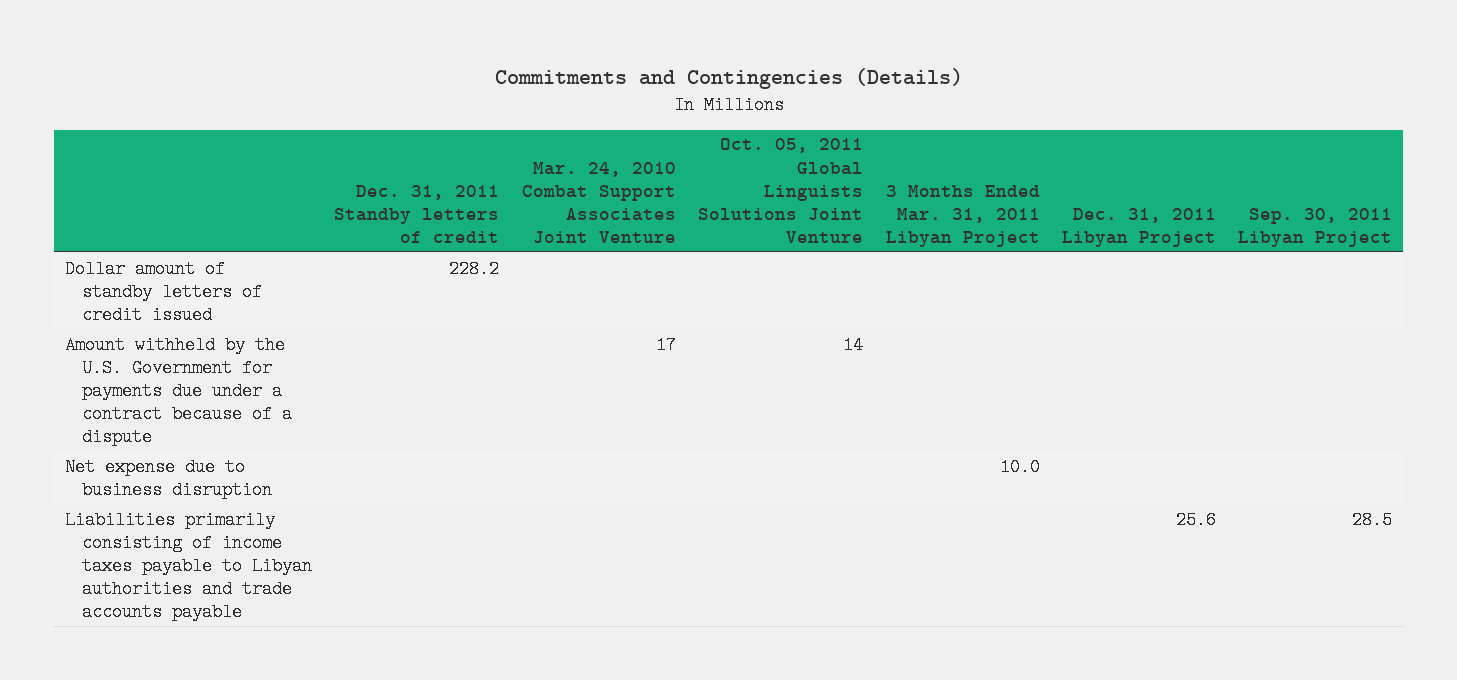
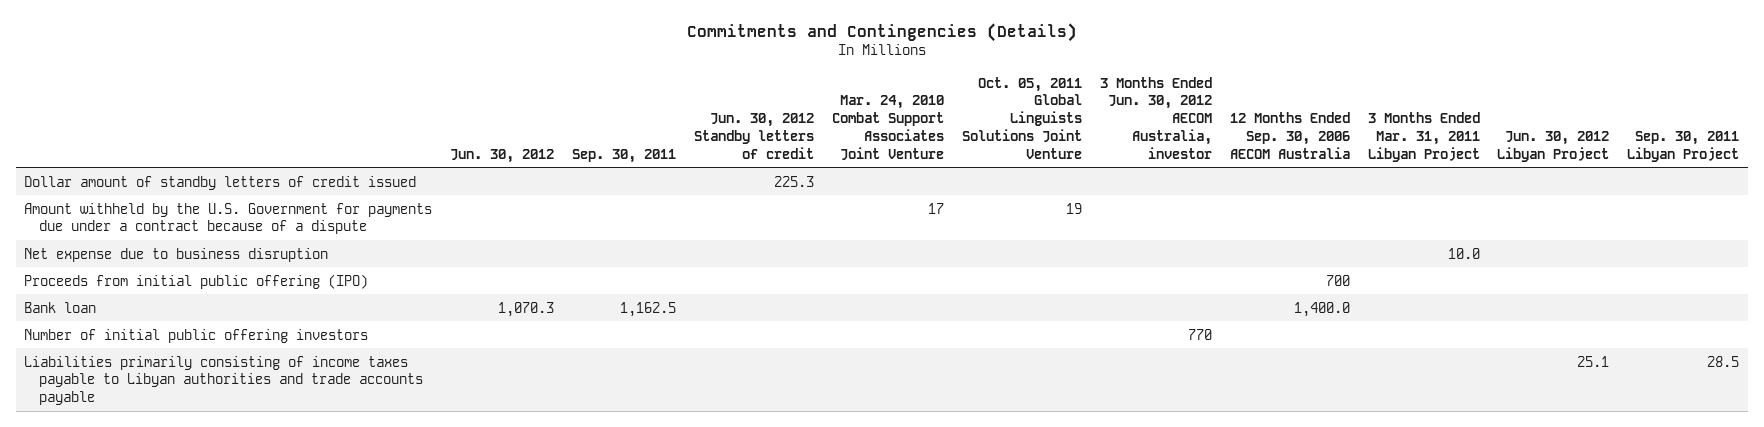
- | Dec. 31, 2011 Standby letters of credit | Mar. 24, 2010 Combat Support Associates Joint Venture | Oct. 05, 2011 Global Linguists Solutions Joint Venture | 3 Months Ended Mar. 31, 2011 Libyan Project | Dec. 31, 2011 Libyan Project | Sep. 30, 2011 Libyan Project
+ | Jun. 30, 2012 | Sep. 30, 2011 | Jun. 30, 2012 Standby letters of credit | Mar. 24, 2010 Combat Support Associates Joint Venture | Oct. 05, 2011 Global Linguists Solutions Joint Venture | 3 Months Ended Jun. 30, 2012 AECOM Australia, investor | 12 Months Ended Sep. 30, 2006 AECOM Australia | 3 Months Ended Mar. 31, 2011 Libyan Project | Jun. 30, 2012 Libyan Project | Sep. 30, 2011 Libyan Project
- Amount withheld by the U.S. Government for payments due under a contract because of a dispute | | 17 | 14 | | |
+ Amount withheld by the U.S. Government for payments due under a contract because of a dispute | | | | 17 | 19 | | | | |
+ Proceeds from initial public offering (IPO) | | | | | | | 700 | | |
+ Bank loan | 1,070.3 | 1,162.5 | | | | | 1,400.0 | | |
+ Number of initial public offering investors | | | | | | 770 | | | |

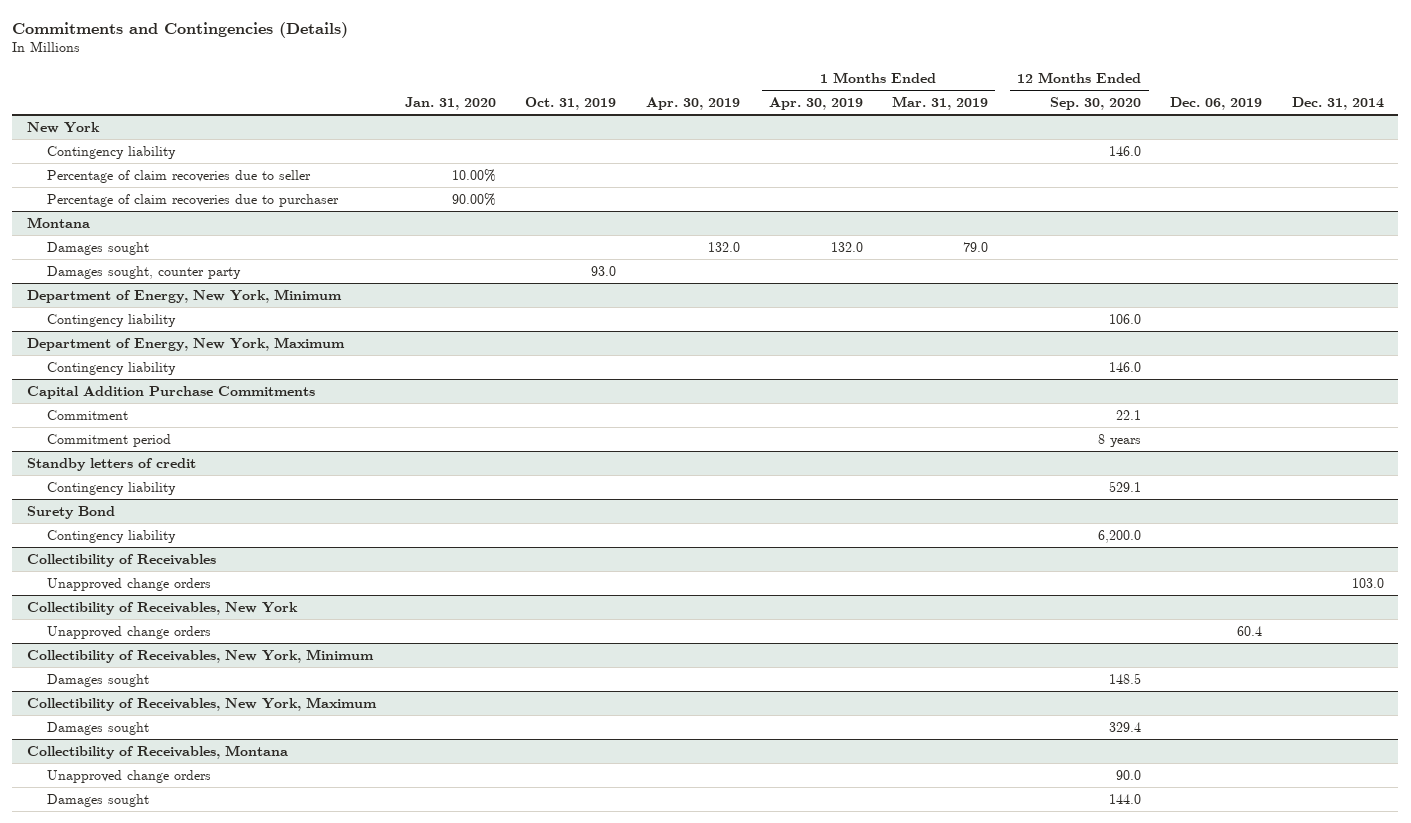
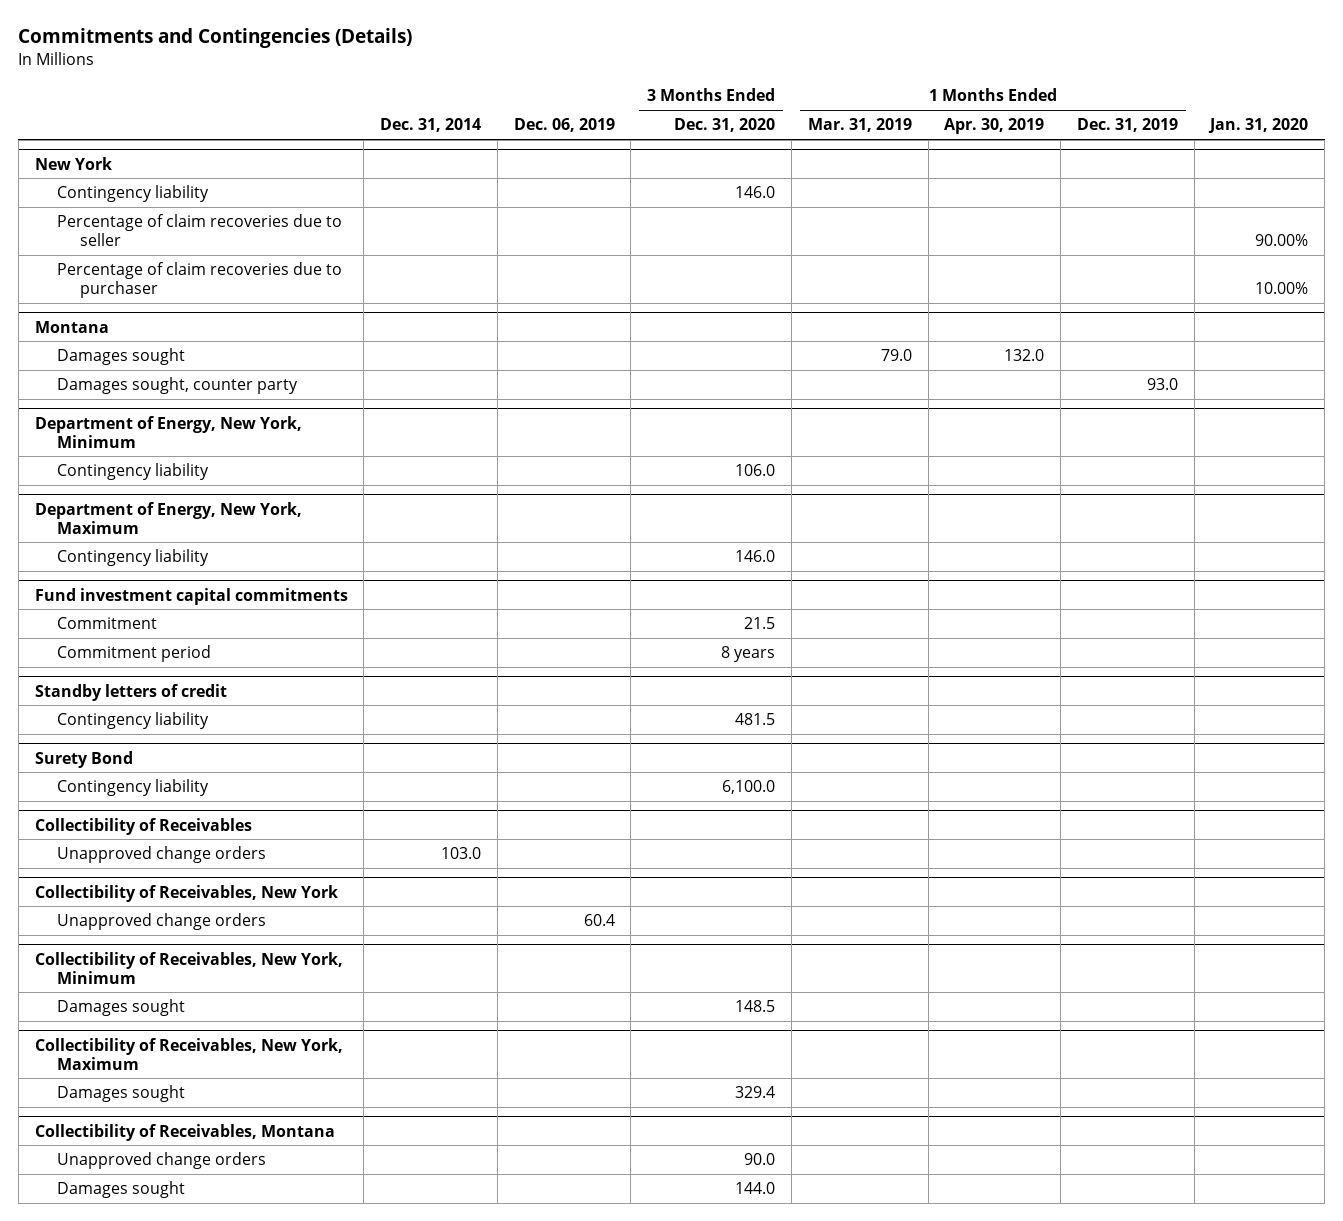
- | Jan. 31, 2020 | Oct. 31, 2019 | Apr. 30, 2019 | 1 Months Ended Apr. 30, 2019 | 1 Months Ended Mar. 31, 2019 | 12 Months Ended Sep. 30, 2020 | Dec. 06, 2019 | Dec. 31, 2014
+ | Dec. 31, 2014 | Dec. 06, 2019 | 3 Months Ended Dec. 31, 2020 | 1 Months Ended Mar. 31, 2019 | 1 Months Ended Apr. 30, 2019 | 1 Months Ended Dec. 31, 2019 | Jan. 31, 2020
@ New York
- Percentage of claim recoveries due to seller | 10.00% | | | | | | |
- Percentage of claim recoveries due to purchaser | 90.00% | | | | | | |
+ Percentage of claim recoveries due to seller | | | | | | | 90.00%
+ Percentage of claim recoveries due to purchaser | | | | | | | 10.00%
- Capital Addition Purchase Commitments
+ Fund investment capital commitments

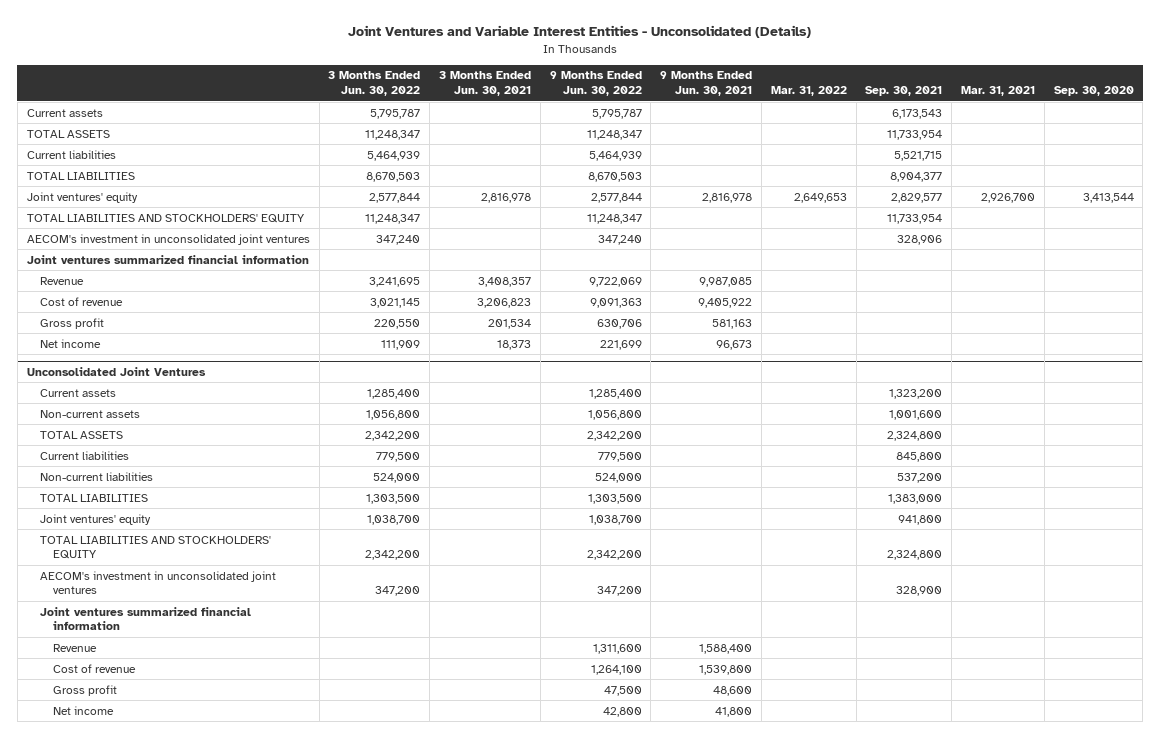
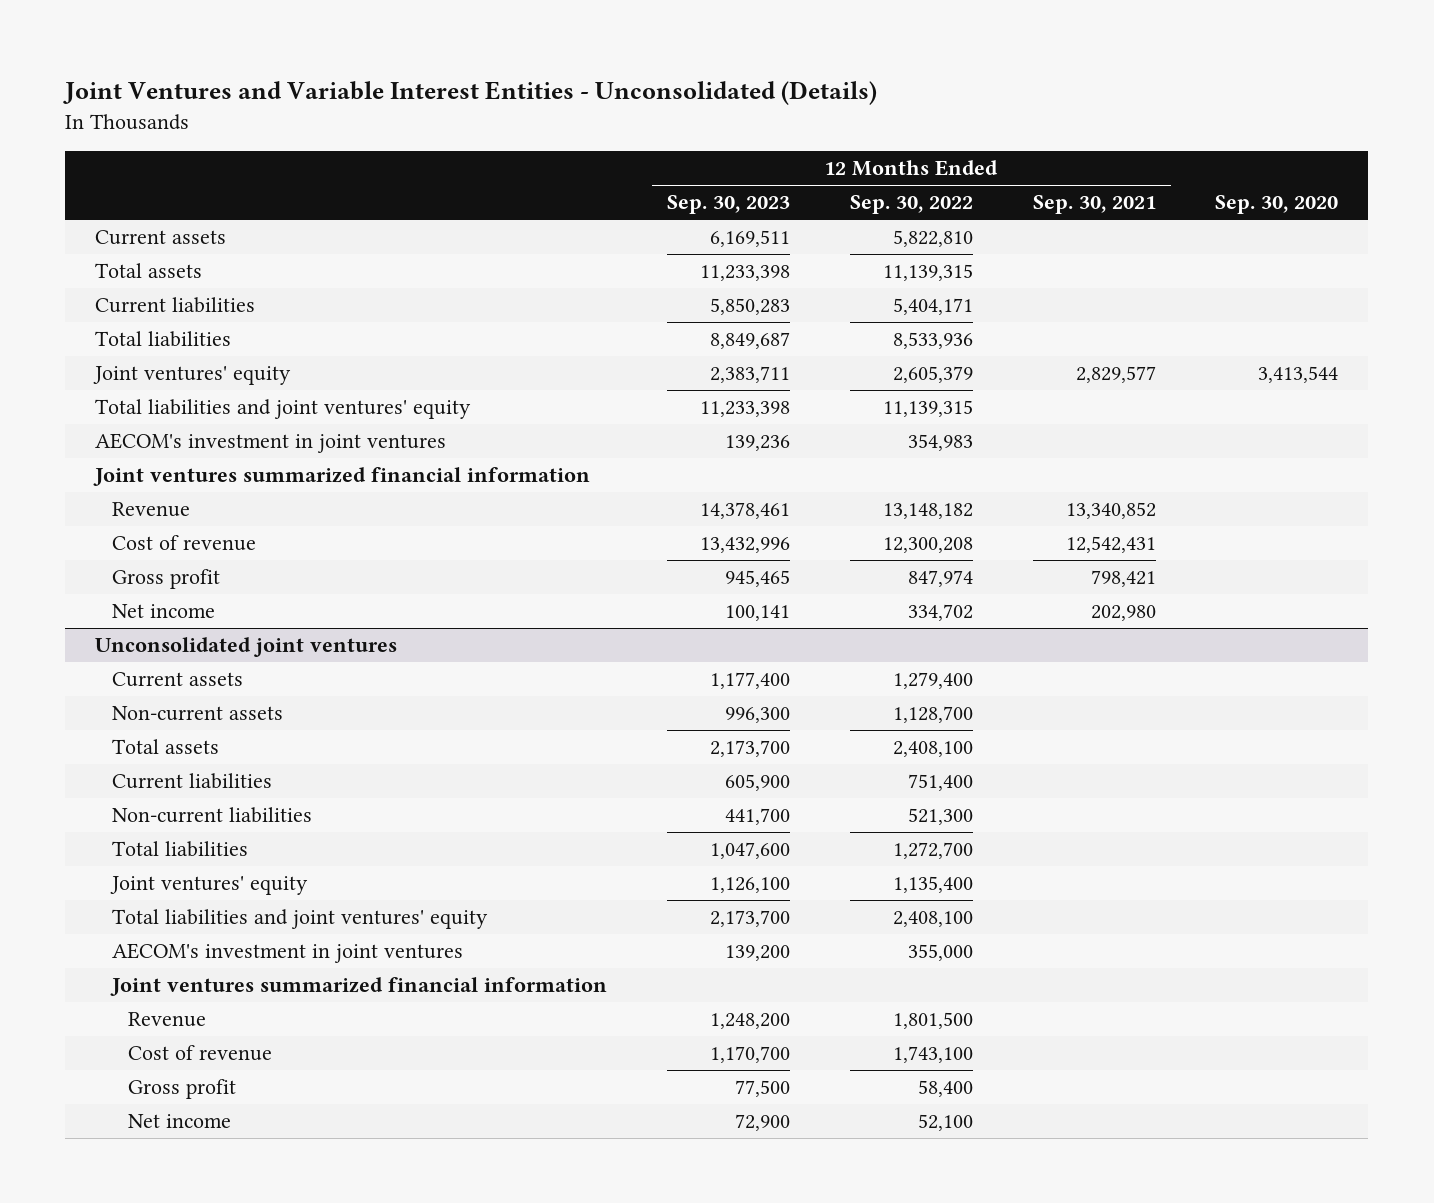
- | 3 Months Ended Jun. 30, 2022 | 3 Months Ended Jun. 30, 2021 | 9 Months Ended Jun. 30, 2022 | 9 Months Ended Jun. 30, 2021 | Mar. 31, 2022 | Sep. 30, 2021 | Mar. 31, 2021 | Sep. 30, 2020
+ | 12 Months Ended Sep. 30, 2023 | 12 Months Ended Sep. 30, 2022 | 12 Months Ended Sep. 30, 2021 | Sep. 30, 2020
- TOTAL ASSETS | 11,248,347 | | 11,248,347 | | | 11,733,954 | |
+ Total assets | 11,233,398 | 11,139,315 | |
- TOTAL LIABILITIES | 8,670,503 | | 8,670,503 | | | 8,904,377 | |
+ Total liabilities | 8,849,687 | 8,533,936 | |
- TOTAL LIABILITIES AND STOCKHOLDERS' EQUITY | 11,248,347 | | 11,248,347 | | | 11,733,954 | |
- AECOM's investment in unconsolidated joint ventures | 347,240 | | 347,240 | | | 328,906 | |
+ Total liabilities and joint ventures' equity | 11,233,398 | 11,139,315 | |
+ AECOM's investment in joint ventures | 139,236 | 354,983 | |
- Unconsolidated Joint Ventures
+ Unconsolidated joint ventures
- TOTAL ASSETS | 2,342,200 | | 2,342,200 | | | 2,324,800 | |
+ Total assets | 2,173,700 | 2,408,100 | |
- TOTAL LIABILITIES | 1,303,500 | | 1,303,500 | | | 1,383,000 | |
+ Total liabilities | 1,047,600 | 1,272,700 | |
- TOTAL LIABILITIES AND STOCKHOLDERS' EQUITY | 2,342,200 | | 2,342,200 | | | 2,324,800 | |
- AECOM's investment in unconsolidated joint ventures | 347,200 | | 347,200 | | | 328,900 | |
+ Total liabilities and joint ventures' equity | 2,173,700 | 2,408,100 | |
+ AECOM's investment in joint ventures | 139,200 | 355,000 | |

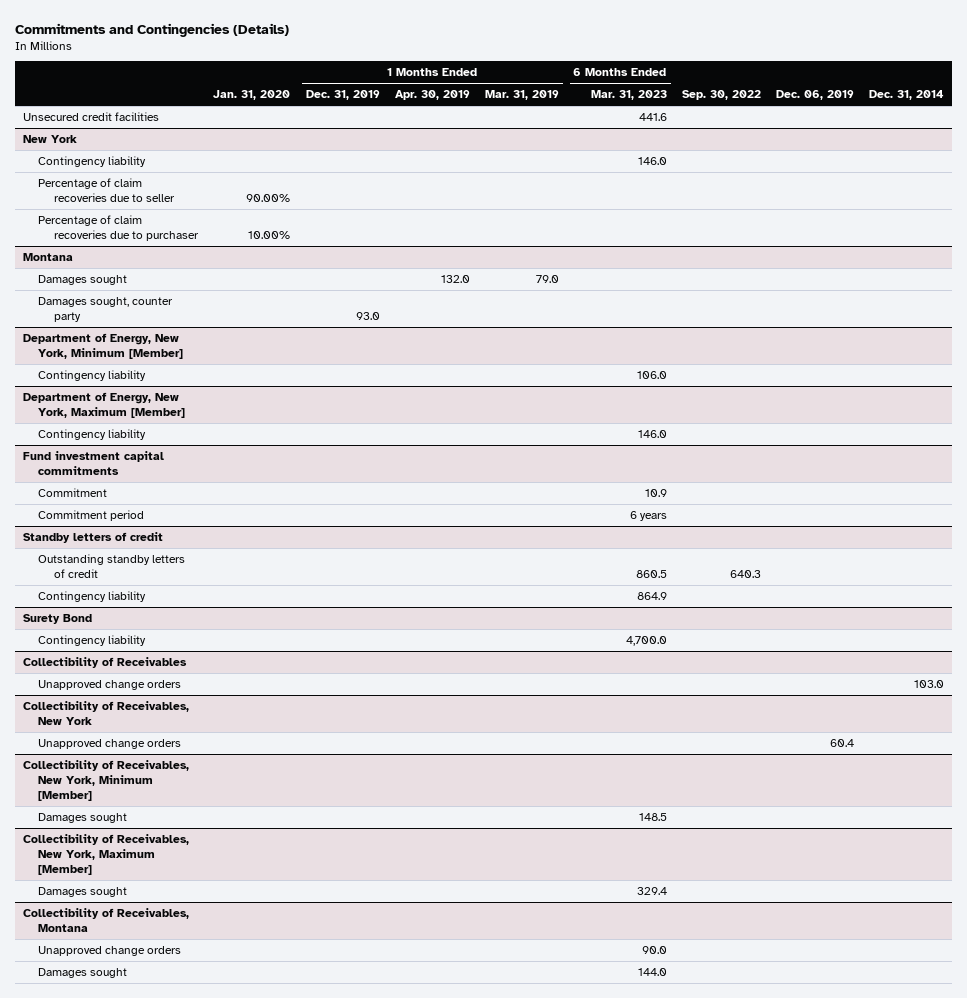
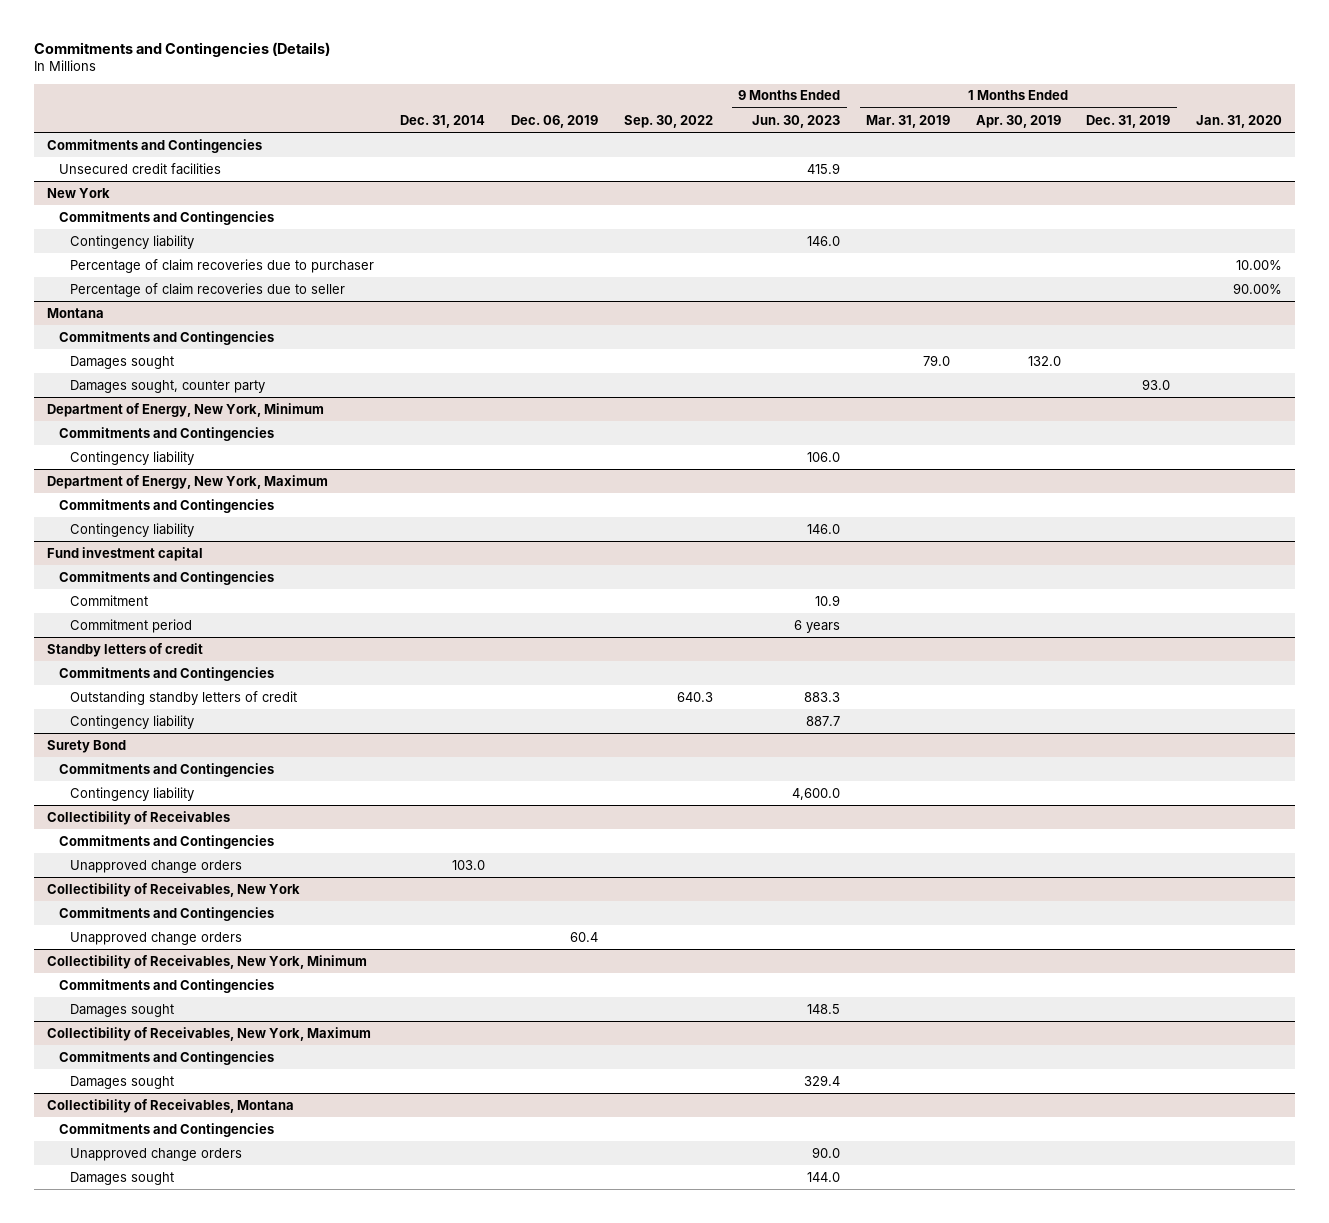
- | Jan. 31, 2020 | 1 Months Ended Dec. 31, 2019 | 1 Months Ended Apr. 30, 2019 | 1 Months Ended Mar. 31, 2019 | 6 Months Ended Mar. 31, 2023 | Sep. 30, 2022 | Dec. 06, 2019 | Dec. 31, 2014
+ | Dec. 31, 2014 | Dec. 06, 2019 | Sep. 30, 2022 | 9 Months Ended Jun. 30, 2023 | 1 Months Ended Mar. 31, 2019 | 1 Months Ended Apr. 30, 2019 | 1 Months Ended Dec. 31, 2019 | Jan. 31, 2020
+ Commitments and Contingencies
@ New York
+ Commitments and Contingencies
moved down: Percentage of claim recoveries due to seller | | | | | | | | 90.00%
@ Montana
+ Commitments and Contingencies
- Department of Energy, New York, Minimum [Member]
+ Department of Energy, New York, Minimum
+ Commitments and Contingencies
- Department of Energy, New York, Maximum [Member]
+ Department of Energy, New York, Maximum
+ Commitments and Contingencies
- Fund investment capital commitments
+ Fund investment capital
+ Commitments and Contingencies
@ Standby letters of credit
+ Commitments and Contingencies
@ Surety Bond
+ Commitments and Contingencies
@ Collectibility of Receivables
+ Commitments and Contingencies
@ Collectibility of Receivables, New York
+ Commitments and Contingencies
- Collectibility of Receivables, New York, Minimum [Member]
+ Collectibility of Receivables, New York, Minimum
+ Commitments and Contingencies
- Collectibility of Receivables, New York, Maximum [Member]
+ Collectibility of Receivables, New York, Maximum
+ Commitments and Contingencies
@ Collectibility of Receivables, Montana
+ Commitments and Contingencies

